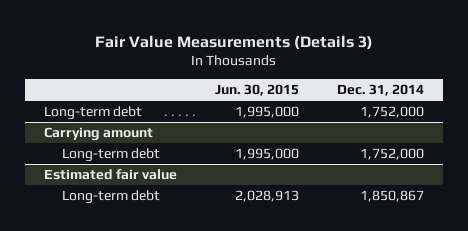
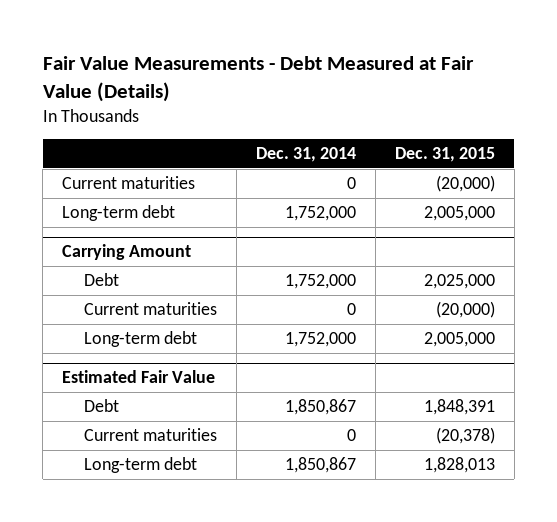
- Fair Value Measurements (Details 3)
+ Fair Value Measurements - Debt Measured at Fair Value (Details)
- | Jun. 30, 2015 | Dec. 31, 2014
+ | Dec. 31, 2014 | Dec. 31, 2015
+ Current maturities | 0 | (20,000)
- Carrying amount
+ Carrying Amount
+ Debt | 1,752,000 | 2,025,000
+ Current maturities | 0 | (20,000)
- Estimated fair value
+ Estimated Fair Value
+ Debt | 1,850,867 | 1,848,391
+ Current maturities | 0 | (20,378)

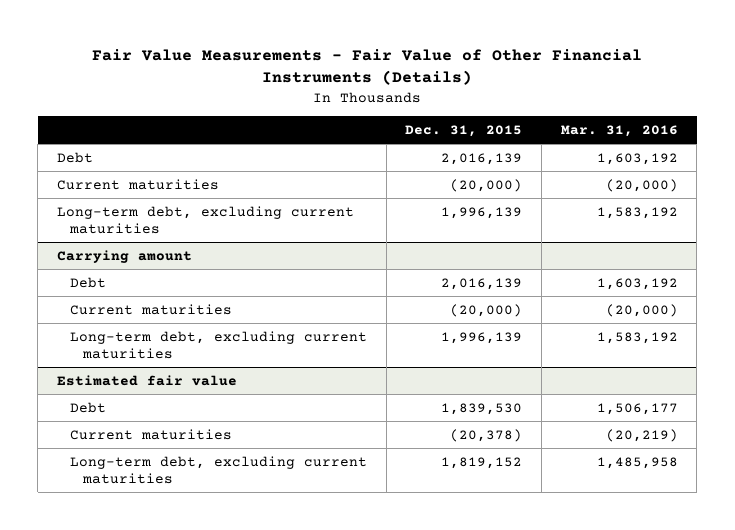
- Fair Value Measurements - Debt Measured at Fair Value (Details)
+ Fair Value Measurements - Fair Value of Other Financial Instruments (Details)
- | Dec. 31, 2014 | Dec. 31, 2015
+ | Dec. 31, 2015 | Mar. 31, 2016
+ Debt | 2,016,139 | 1,603,192
- Long-term debt | 1,752,000 | 2,005,000
- Carrying Amount
- Debt | 1,752,000 | 2,025,000
+ Long-term debt, excluding current maturities | 1,996,139 | 1,583,192
+ Carrying amount
+ Debt | 2,016,139 | 1,603,192
- Long-term debt | 1,752,000 | 2,005,000
- Estimated Fair Value
- Debt | 1,850,867 | 1,848,391
+ Long-term debt, excluding current maturities | 1,996,139 | 1,583,192
+ Estimated fair value
+ Debt | 1,839,530 | 1,506,177
- Long-term debt | 1,850,867 | 1,828,013
+ Long-term debt, excluding current maturities | 1,819,152 | 1,485,958

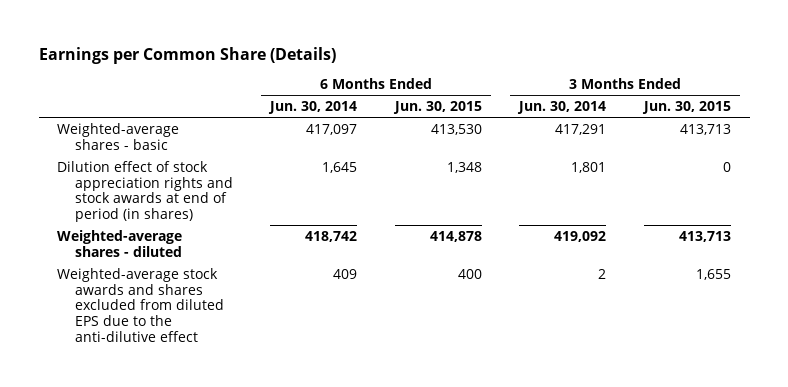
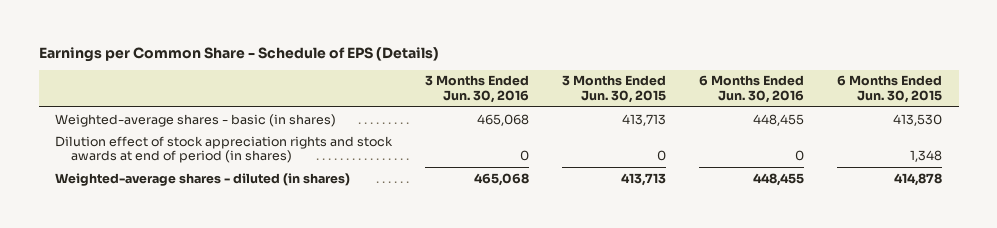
- Earnings per Common Share (Details)
+ Earnings per Common Share - Schedule of EPS (Details)
- | 6 Months Ended Jun. 30, 2014 | 6 Months Ended Jun. 30, 2015 | 3 Months Ended Jun. 30, 2014 | 3 Months Ended Jun. 30, 2015
+ | 3 Months Ended Jun. 30, 2016 | 3 Months Ended Jun. 30, 2015 | 6 Months Ended Jun. 30, 2016 | 6 Months Ended Jun. 30, 2015
- Weighted-average shares - basic | 417,097 | 413,530 | 417,291 | 413,713
+ Weighted-average shares - basic (in shares) | 465,068 | 413,713 | 448,455 | 413,530
- Weighted-average shares - diluted | 418,742 | 414,878 | 419,092 | 413,713
- Weighted-average stock awards and shares excluded from diluted EPS due to the anti-dilutive effect | 409 | 400 | 2 | 1,655
+ Weighted-average shares - diluted (in shares) | 465,068 | 413,713 | 448,455 | 414,878

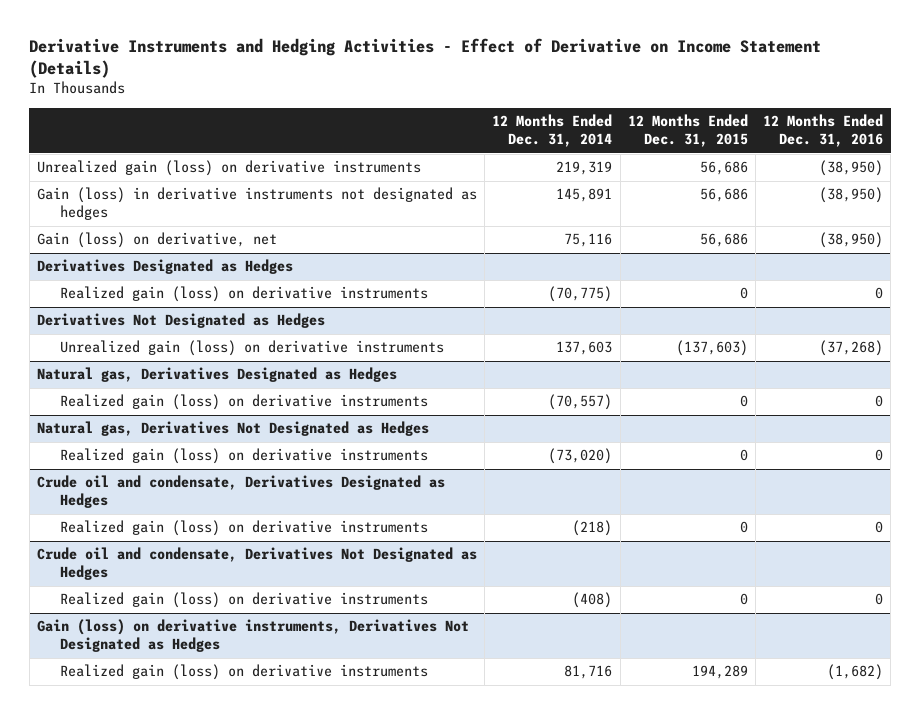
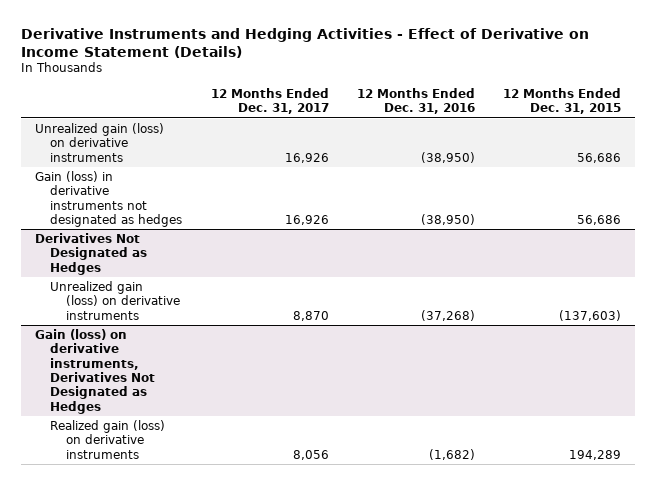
- | 12 Months Ended Dec. 31, 2014 | 12 Months Ended Dec. 31, 2015 | 12 Months Ended Dec. 31, 2016
+ | 12 Months Ended Dec. 31, 2017 | 12 Months Ended Dec. 31, 2016 | 12 Months Ended Dec. 31, 2015
- Gain (loss) on derivative, net | 75,116 | 56,686 | (38,950)
- Derivatives Designated as Hedges
- Realized gain (loss) on derivative instruments | (70,775) | 0 | 0
- Natural gas, Derivatives Designated as Hedges
- Realized gain (loss) on derivative instruments | (70,557) | 0 | 0
- Natural gas, Derivatives Not Designated as Hedges
- Realized gain (loss) on derivative instruments | (73,020) | 0 | 0
- Crude oil and condensate, Derivatives Designated as Hedges
- Realized gain (loss) on derivative instruments | (218) | 0 | 0
- Crude oil and condensate, Derivatives Not Designated as Hedges
- Realized gain (loss) on derivative instruments | (408) | 0 | 0

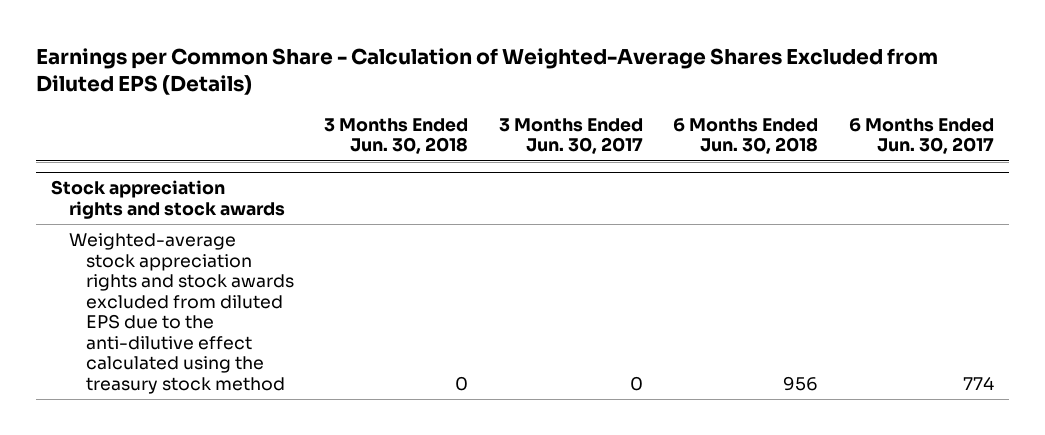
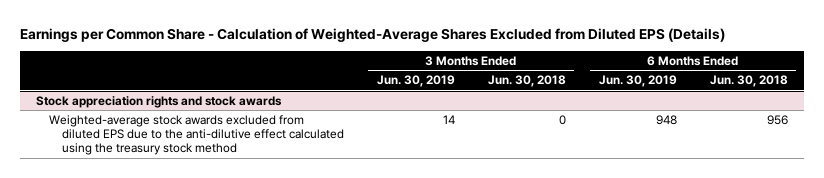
- | 3 Months Ended Jun. 30, 2018 | 3 Months Ended Jun. 30, 2017 | 6 Months Ended Jun. 30, 2018 | 6 Months Ended Jun. 30, 2017
+ | 3 Months Ended Jun. 30, 2019 | 3 Months Ended Jun. 30, 2018 | 6 Months Ended Jun. 30, 2019 | 6 Months Ended Jun. 30, 2018
@ Stock appreciation rights and stock awards
- Weighted-average stock appreciation rights and stock awards excluded from diluted EPS due to the anti-dilutive effect calculated using the treasury stock method | 0 | 0 | 956 | 774
+ Weighted-average stock awards excluded from diluted EPS due to the anti-dilutive effect calculated using the treasury stock method | 14 | 0 | 948 | 956

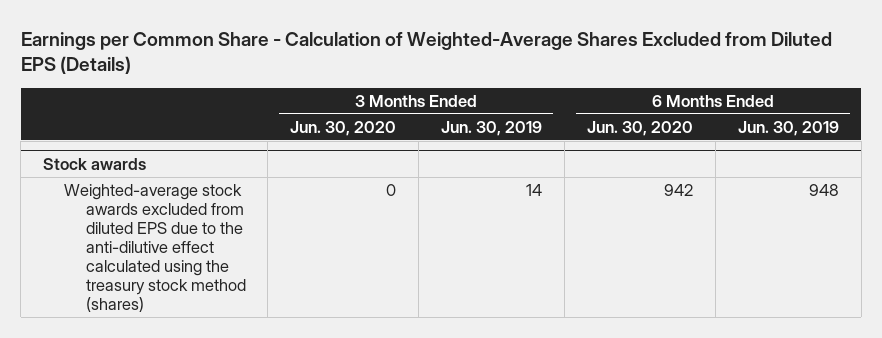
- | 3 Months Ended Jun. 30, 2019 | 3 Months Ended Jun. 30, 2018 | 6 Months Ended Jun. 30, 2019 | 6 Months Ended Jun. 30, 2018
+ | 3 Months Ended Jun. 30, 2020 | 3 Months Ended Jun. 30, 2019 | 6 Months Ended Jun. 30, 2020 | 6 Months Ended Jun. 30, 2019
- Stock appreciation rights and stock awards
- Weighted-average stock awards excluded from diluted EPS due to the anti-dilutive effect calculated using the treasury stock method | 14 | 0 | 948 | 956
+ Stock awards
+ Weighted-average stock awards excluded from diluted EPS due to the anti-dilutive effect calculated using the treasury stock method (shares) | 0 | 14 | 942 | 948

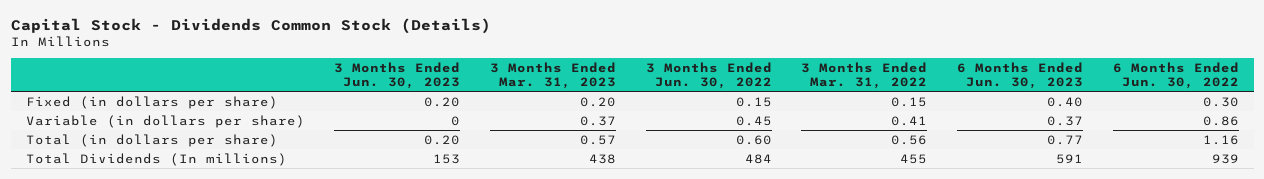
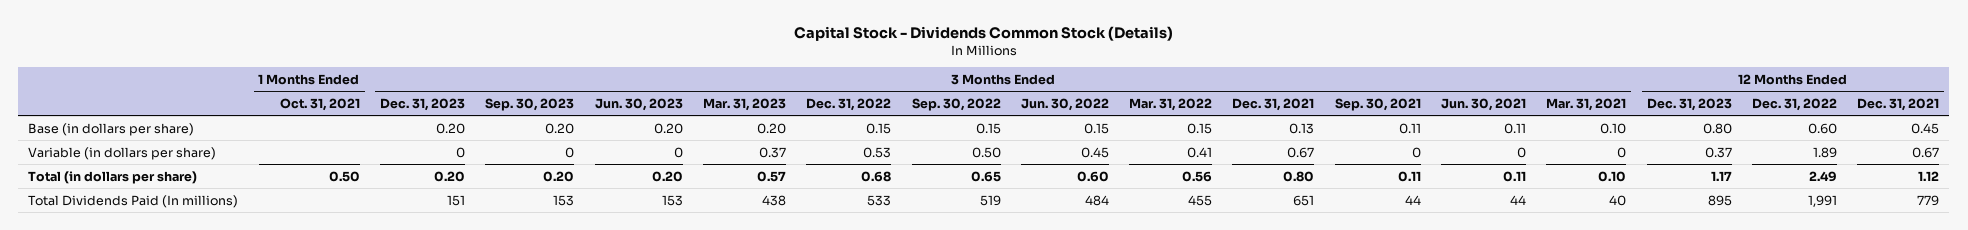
- | 3 Months Ended Jun. 30, 2023 | 3 Months Ended Mar. 31, 2023 | 3 Months Ended Jun. 30, 2022 | 3 Months Ended Mar. 31, 2022 | 6 Months Ended Jun. 30, 2023 | 6 Months Ended Jun. 30, 2022
+ | 1 Months Ended Oct. 31, 2021 | 3 Months Ended Dec. 31, 2023 | 3 Months Ended Sep. 30, 2023 | 3 Months Ended Jun. 30, 2023 | 3 Months Ended Mar. 31, 2023 | 3 Months Ended Dec. 31, 2022 | 3 Months Ended Sep. 30, 2022 | 3 Months Ended Jun. 30, 2022 | 3 Months Ended Mar. 31, 2022 | 3 Months Ended Dec. 31, 2021 | 3 Months Ended Sep. 30, 2021 | 3 Months Ended Jun. 30, 2021 | 3 Months Ended Mar. 31, 2021 | 12 Months Ended Dec. 31, 2023 | 12 Months Ended Dec. 31, 2022 | 12 Months Ended Dec. 31, 2021
- Fixed (in dollars per share) | 0.20 | 0.20 | 0.15 | 0.15 | 0.40 | 0.30
+ Base (in dollars per share) | | 0.20 | 0.20 | 0.20 | 0.20 | 0.15 | 0.15 | 0.15 | 0.15 | 0.13 | 0.11 | 0.11 | 0.10 | 0.80 | 0.60 | 0.45
- Total Dividends (In millions) | 153 | 438 | 484 | 455 | 591 | 939
+ Total Dividends Paid (In millions) | | 151 | 153 | 153 | 438 | 533 | 519 | 484 | 455 | 651 | 44 | 44 | 40 | 895 | 1,991 | 779

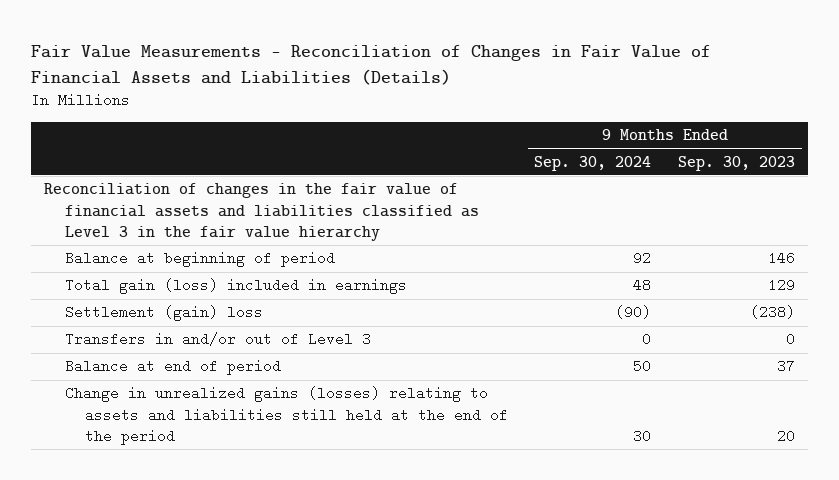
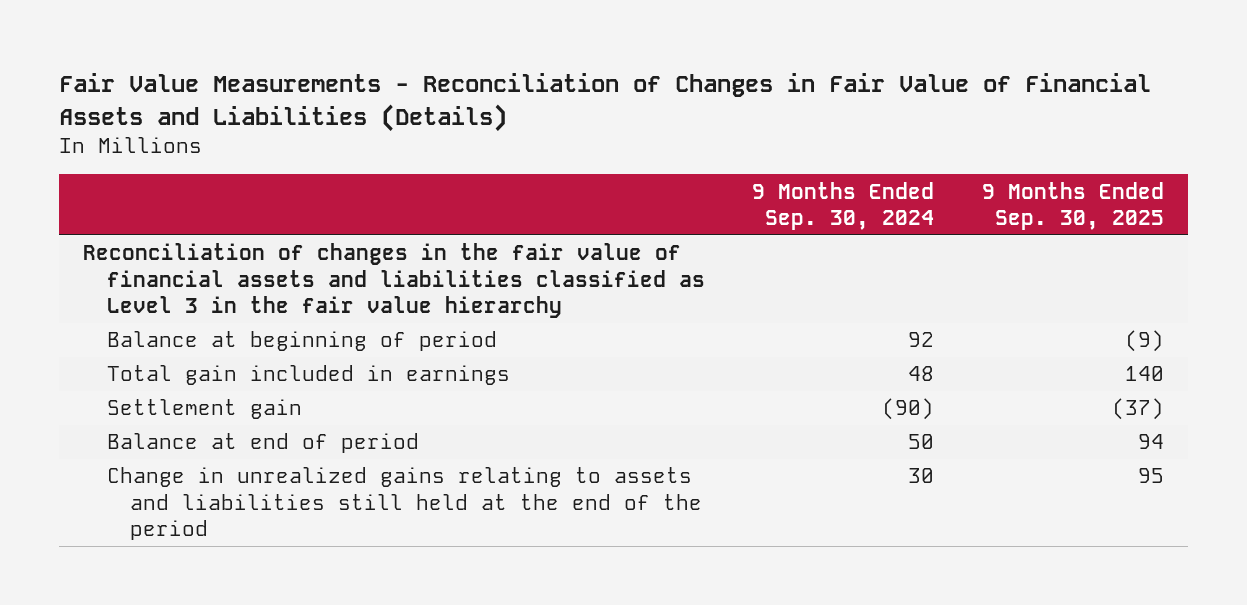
- | 9 Months Ended Sep. 30, 2024 | 9 Months Ended Sep. 30, 2023
+ | 9 Months Ended Sep. 30, 2024 | 9 Months Ended Sep. 30, 2025
- Total gain (loss) included in earnings | 48 | 129
- Settlement (gain) loss | (90) | (238)
- Transfers in and/or out of Level 3 | 0 | 0
+ Total gain included in earnings | 48 | 140
+ Settlement gain | (90) | (37)
- Change in unrealized gains (losses) relating to assets and liabilities still held at the end of the period | 30 | 20
+ Change in unrealized gains relating to assets and liabilities still held at the end of the period | 30 | 95

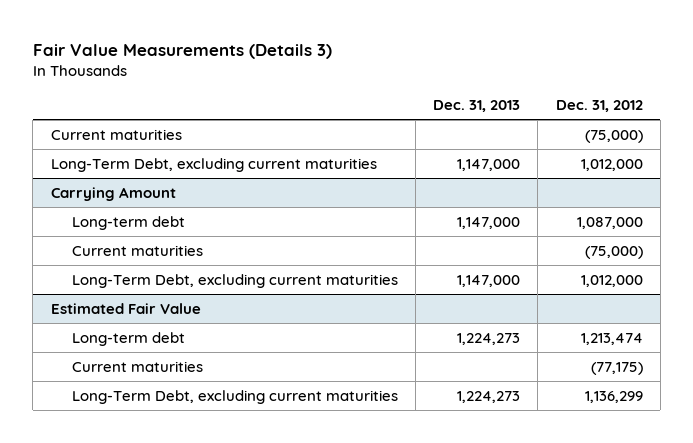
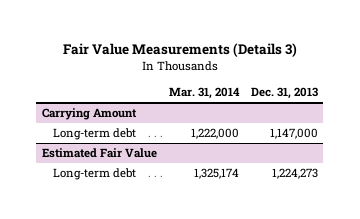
- | Dec. 31, 2013 | Dec. 31, 2012
+ | Mar. 31, 2014 | Dec. 31, 2013
- Current maturities | | (75,000)
- Long-Term Debt, excluding current maturities | 1,147,000 | 1,012,000
@ Carrying Amount
- Current maturities | | (75,000)
- Long-Term Debt, excluding current maturities | 1,147,000 | 1,012,000
@ Estimated Fair Value
- Current maturities | | (77,175)
- Long-Term Debt, excluding current maturities | 1,224,273 | 1,136,299

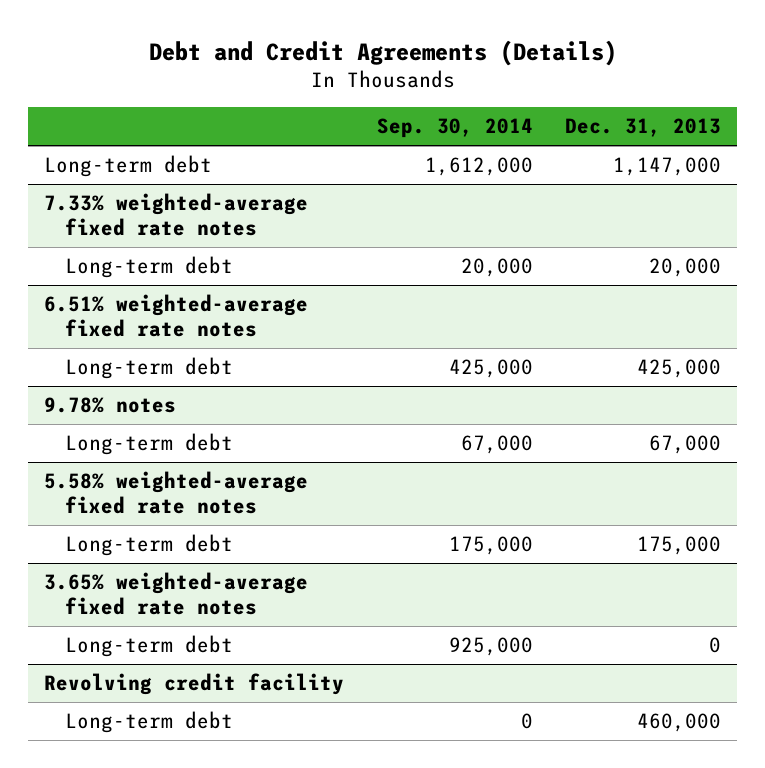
- Fair Value Measurements (Details 3)
+ Debt and Credit Agreements (Details)
- | Mar. 31, 2014 | Dec. 31, 2013
+ | Sep. 30, 2014 | Dec. 31, 2013
- Carrying Amount
- Estimated Fair Value
- Long-term debt | 1,325,174 | 1,224,273
+ 7.33% weighted-average fixed rate notes
+ Long-term debt | 20,000 | 20,000
+ 6.51% weighted-average fixed rate notes
+ Long-term debt | 425,000 | 425,000
+ 9.78% notes
+ Long-term debt | 67,000 | 67,000
+ 5.58% weighted-average fixed rate notes
+ Long-term debt | 175,000 | 175,000
+ 3.65% weighted-average fixed rate notes
+ Long-term debt | 925,000 | 0
+ Revolving credit facility
+ Long-term debt | 0 | 460,000

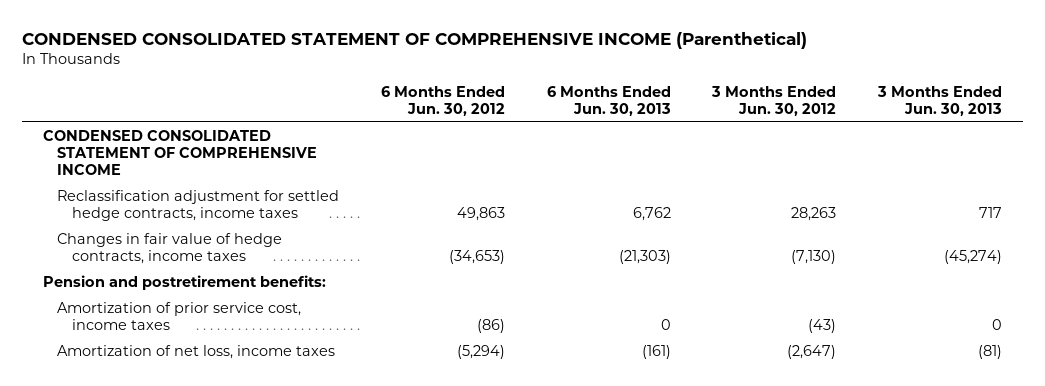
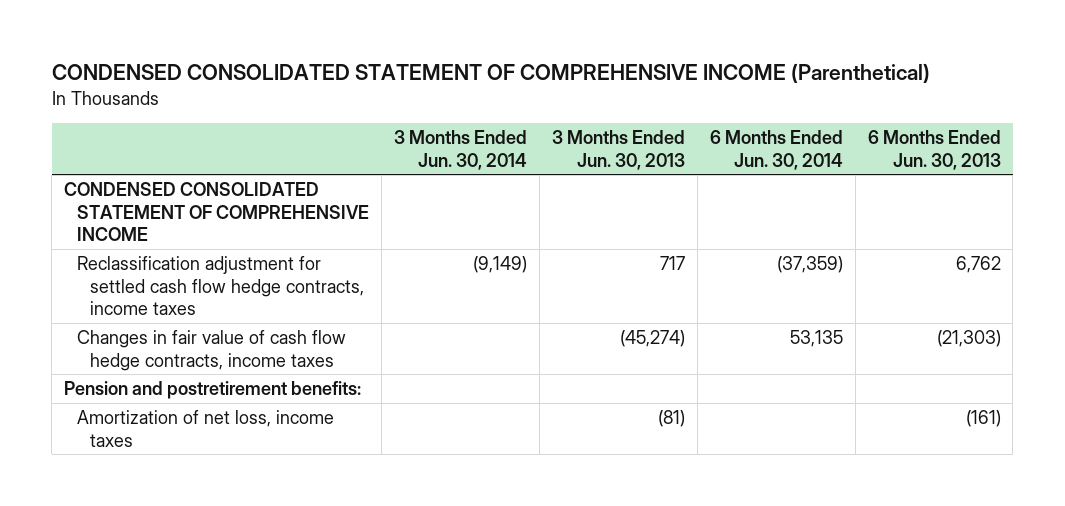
- | 6 Months Ended Jun. 30, 2012 | 6 Months Ended Jun. 30, 2013 | 3 Months Ended Jun. 30, 2012 | 3 Months Ended Jun. 30, 2013
+ | 3 Months Ended Jun. 30, 2014 | 3 Months Ended Jun. 30, 2013 | 6 Months Ended Jun. 30, 2014 | 6 Months Ended Jun. 30, 2013
- Reclassification adjustment for settled hedge contracts, income taxes | 49,863 | 6,762 | 28,263 | 717
- Changes in fair value of hedge contracts, income taxes | (34,653) | (21,303) | (7,130) | (45,274)
+ Reclassification adjustment for settled cash flow hedge contracts, income taxes | (9,149) | 717 | (37,359) | 6,762
+ Changes in fair value of cash flow hedge contracts, income taxes | | (45,274) | 53,135 | (21,303)
- Amortization of prior service cost, income taxes | (86) | 0 | (43) | 0

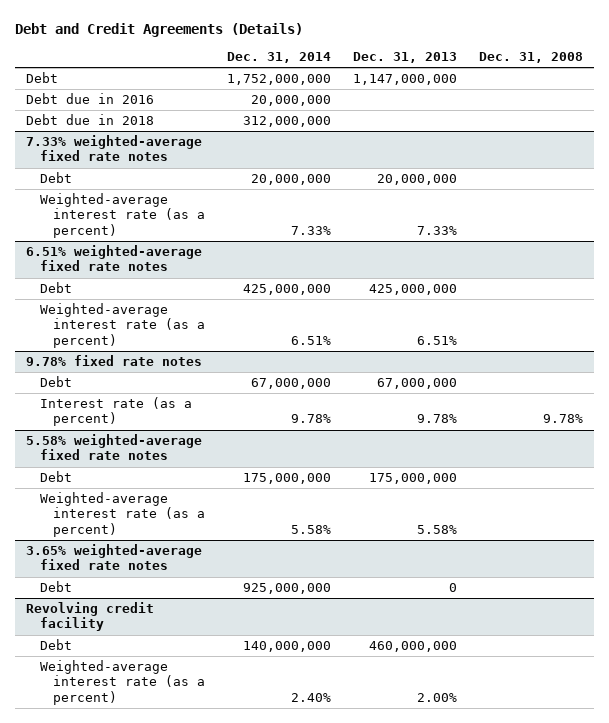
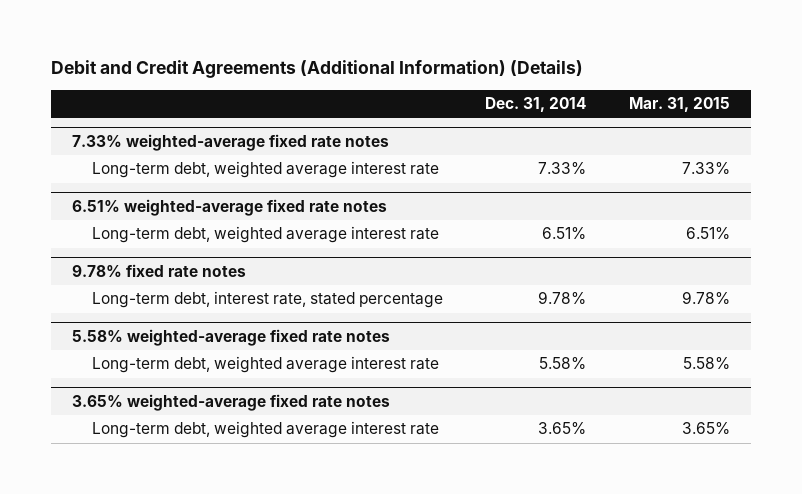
- Debt and Credit Agreements (Details)
+ Debit and Credit Agreements (Additional Information) (Details)
- | Dec. 31, 2014 | Dec. 31, 2013 | Dec. 31, 2008
+ | Dec. 31, 2014 | Mar. 31, 2015
- Debt | 1,752,000,000 | 1,147,000,000 |
- Debt due in 2016 | 20,000,000 | |
- Debt due in 2018 | 312,000,000 | |
@ 7.33% weighted-average fixed rate notes
- Debt | 20,000,000 | 20,000,000 |
- Weighted-average interest rate (as a percent) | 7.33% | 7.33% |
+ Long-term debt, weighted average interest rate | 7.33% | 7.33%
@ 6.51% weighted-average fixed rate notes
- Debt | 425,000,000 | 425,000,000 |
- Weighted-average interest rate (as a percent) | 6.51% | 6.51% |
+ Long-term debt, weighted average interest rate | 6.51% | 6.51%
@ 9.78% fixed rate notes
- Debt | 67,000,000 | 67,000,000 |
- Interest rate (as a percent) | 9.78% | 9.78% | 9.78%
+ Long-term debt, interest rate, stated percentage | 9.78% | 9.78%
@ 5.58% weighted-average fixed rate notes
- Debt | 175,000,000 | 175,000,000 |
- Weighted-average interest rate (as a percent) | 5.58% | 5.58% |
+ Long-term debt, weighted average interest rate | 5.58% | 5.58%
@ 3.65% weighted-average fixed rate notes
- Debt | 925,000,000 | 0 |
- Revolving credit facility
- Debt | 140,000,000 | 460,000,000 |
- Weighted-average interest rate (as a percent) | 2.40% | 2.00% |
@ 3.65% weighted-average fixed rate notes
+ Long-term debt, weighted average interest rate | 3.65% | 3.65%

